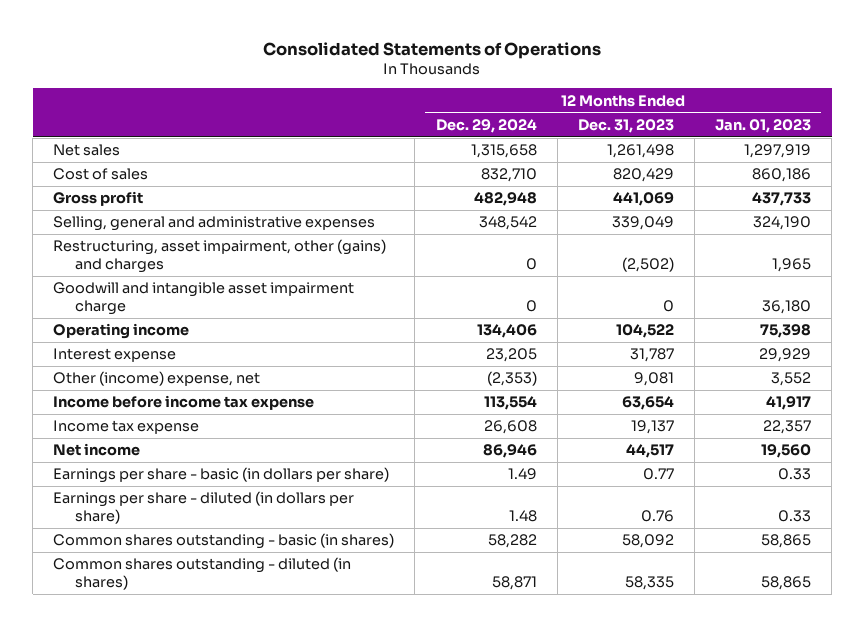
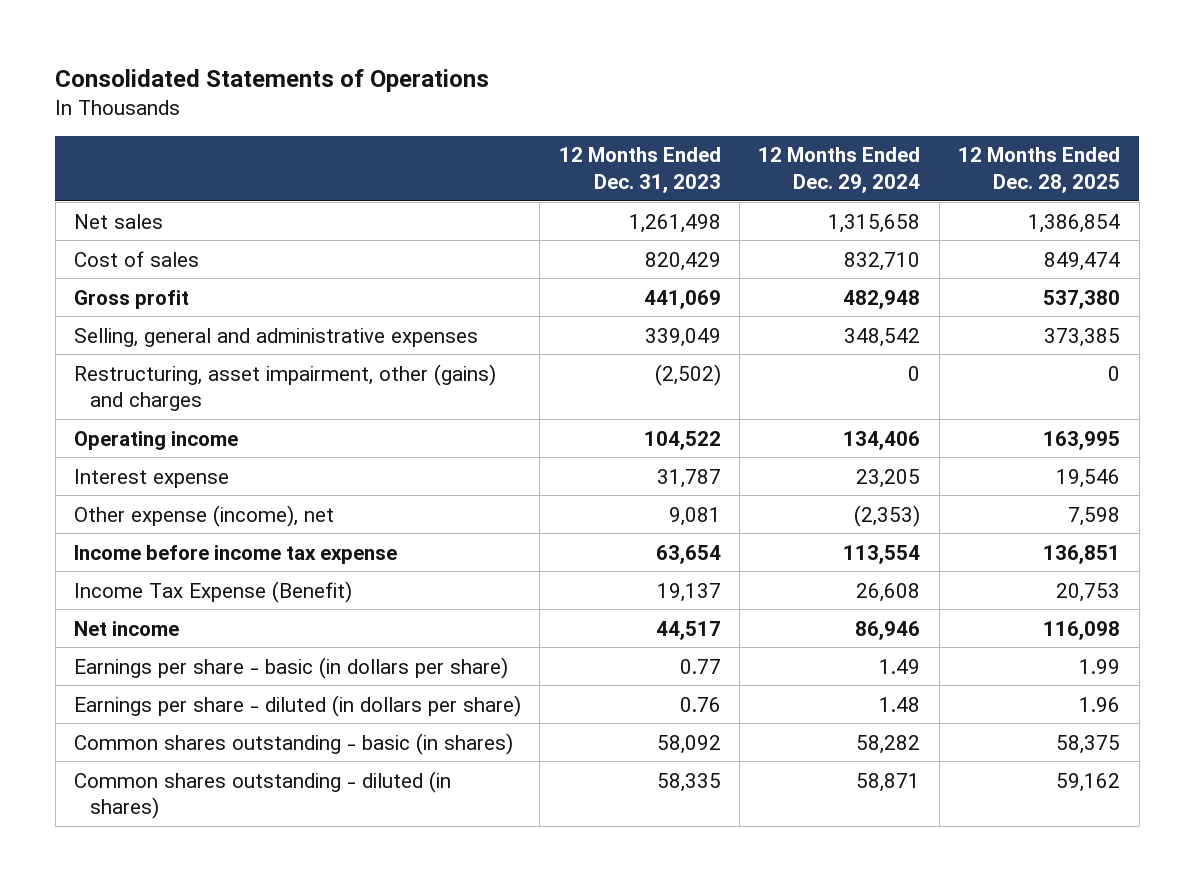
- | 12 Months Ended Dec. 29, 2024 | 12 Months Ended Dec. 31, 2023 | 12 Months Ended Jan. 01, 2023
+ | 12 Months Ended Dec. 31, 2023 | 12 Months Ended Dec. 29, 2024 | 12 Months Ended Dec. 28, 2025
- Goodwill and intangible asset impairment charge | 0 | 0 | 36,180
- Other (income) expense, net | (2,353) | 9,081 | 3,552
+ Other expense (income), net | 9,081 | (2,353) | 7,598
- Income tax expense | 26,608 | 19,137 | 22,357
+ Income Tax Expense (Benefit) | 19,137 | 26,608 | 20,753

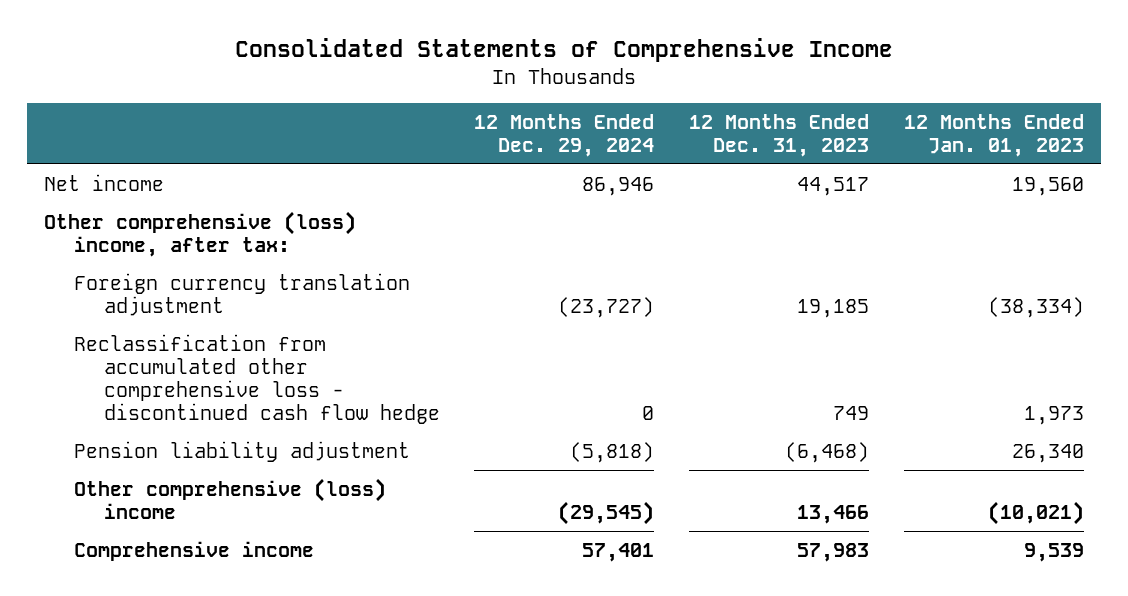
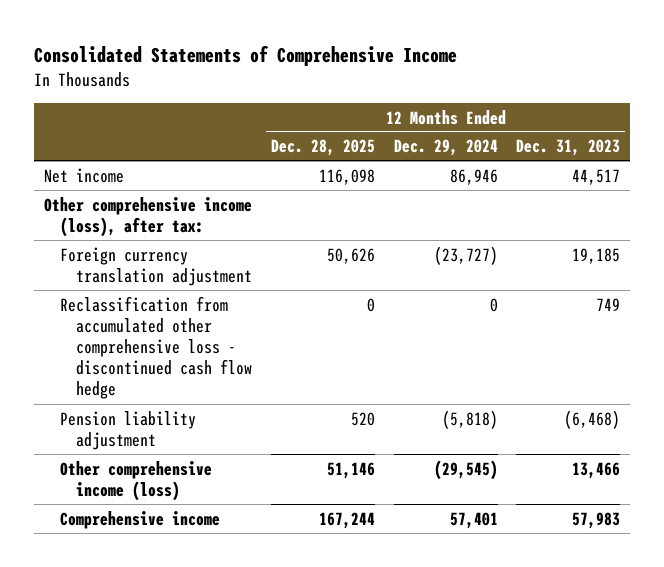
- | 12 Months Ended Dec. 29, 2024 | 12 Months Ended Dec. 31, 2023 | 12 Months Ended Jan. 01, 2023
+ | 12 Months Ended Dec. 28, 2025 | 12 Months Ended Dec. 29, 2024 | 12 Months Ended Dec. 31, 2023
- Other comprehensive (loss) income, after tax:
+ Other comprehensive income (loss), after tax:
- Other comprehensive (loss) income | (29,545) | 13,466 | (10,021)
+ Other comprehensive income (loss) | 51,146 | (29,545) | 13,466

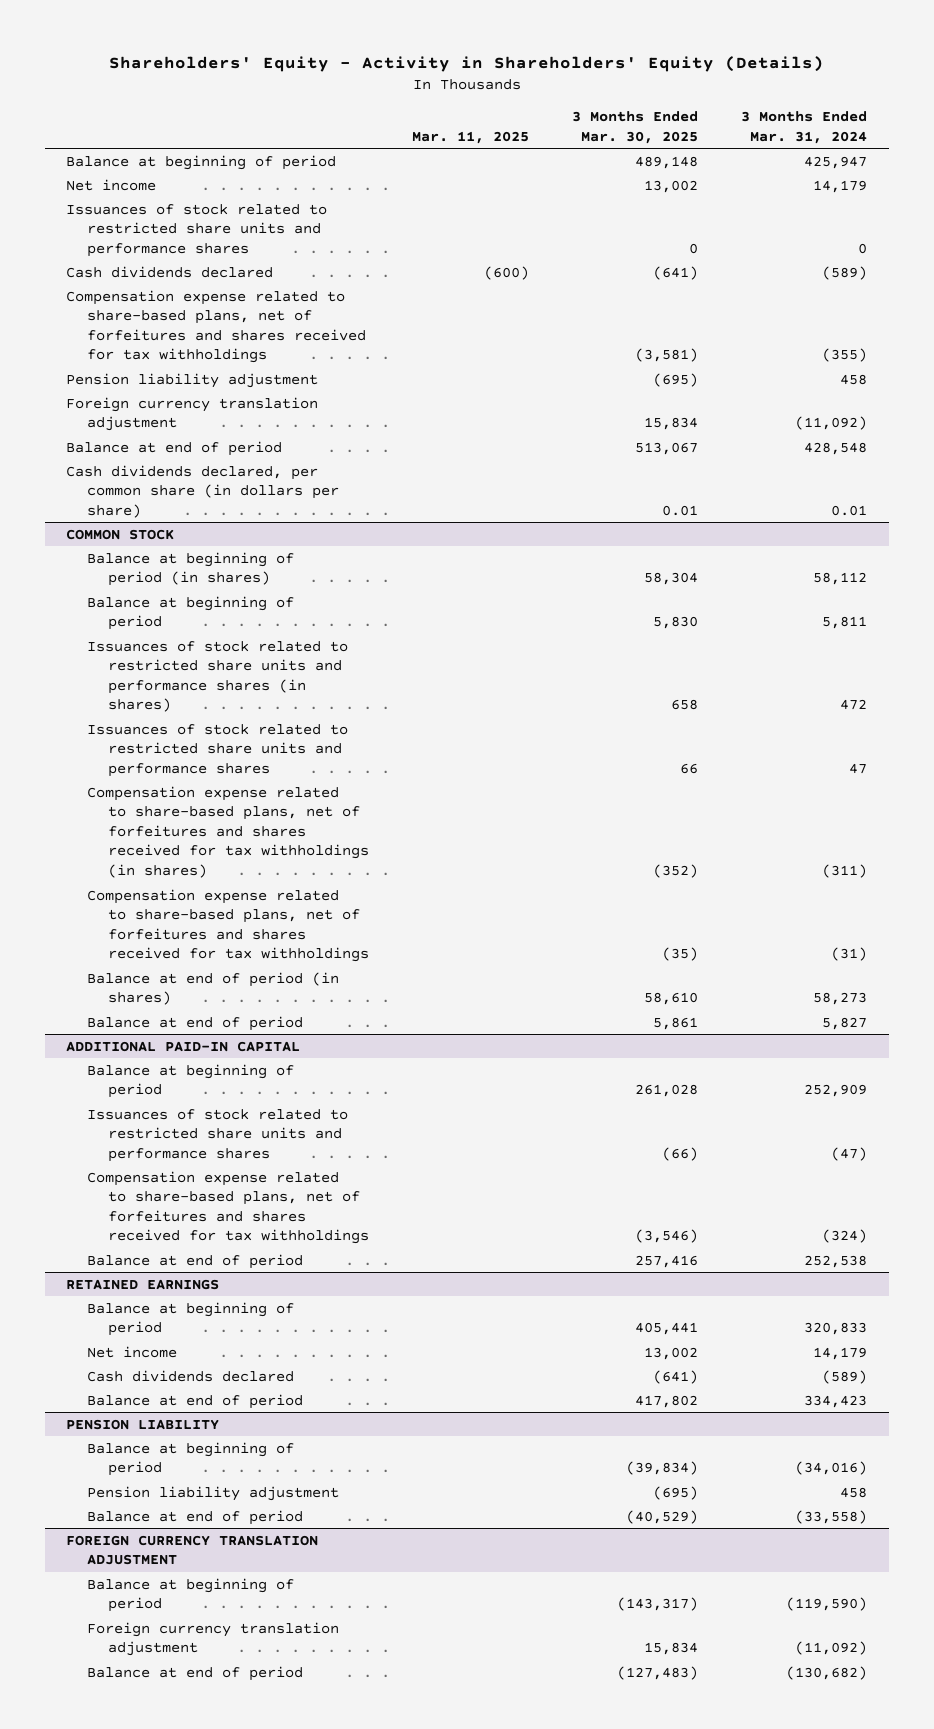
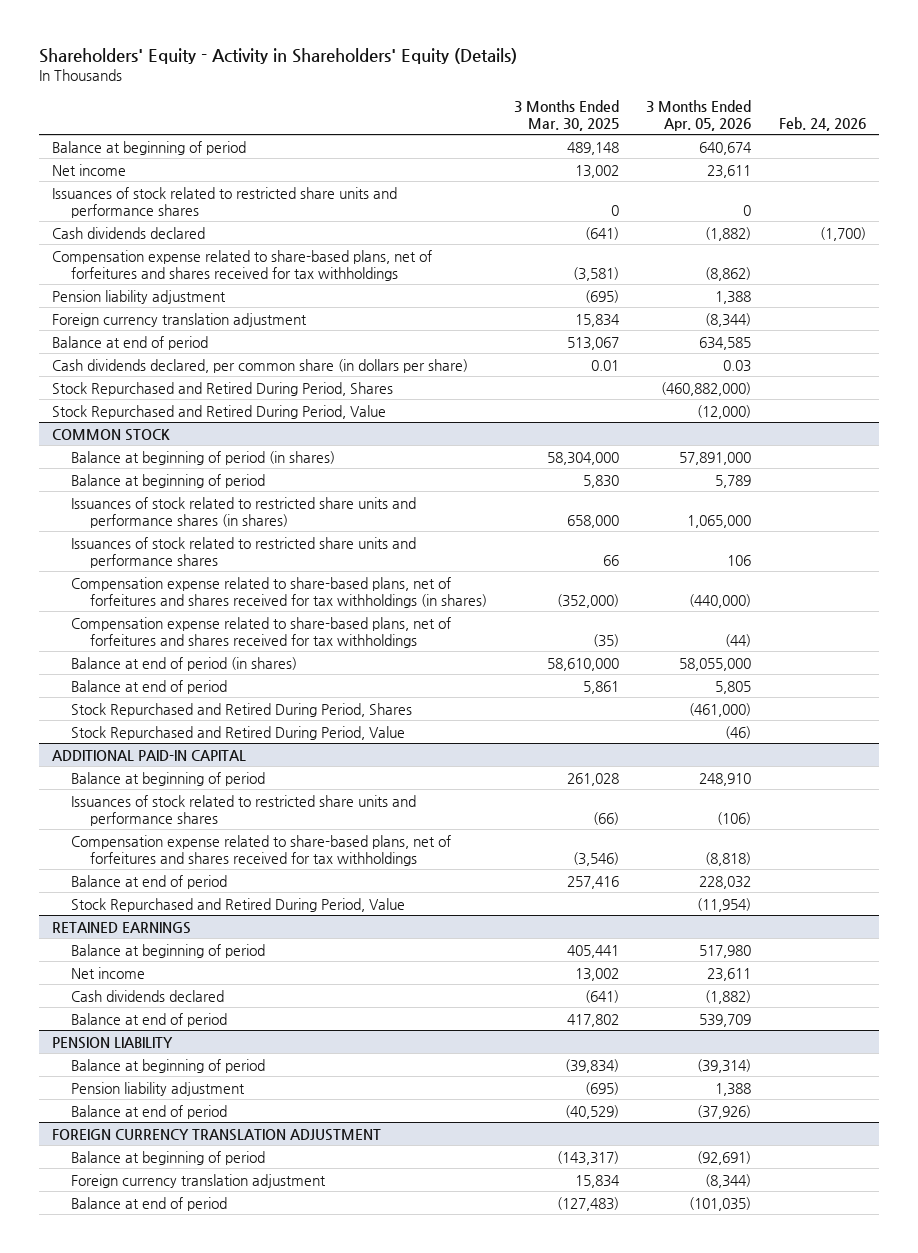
- | Mar. 11, 2025 | 3 Months Ended Mar. 30, 2025 | 3 Months Ended Mar. 31, 2024
+ | 3 Months Ended Mar. 30, 2025 | 3 Months Ended Apr. 05, 2026 | Feb. 24, 2026
+ Stock Repurchased and Retired During Period, Shares | | (460,882,000) |
+ Stock Repurchased and Retired During Period, Value | | (12,000) |
@ COMMON STOCK
- Balance at beginning of period (in shares) | | 58,304 | 58,112
+ Balance at beginning of period (in shares) | 58,304,000 | 57,891,000 |
- Issuances of stock related to restricted share units and performance shares (in shares) | | 658 | 472
+ Issuances of stock related to restricted share units and performance shares (in shares) | 658,000 | 1,065,000 |
- Compensation expense related to share-based plans, net of forfeitures and shares received for tax withholdings (in shares) | | (352) | (311)
+ Compensation expense related to share-based plans, net of forfeitures and shares received for tax withholdings (in shares) | (352,000) | (440,000) |
- Balance at end of period (in shares) | | 58,610 | 58,273
+ Balance at end of period (in shares) | 58,610,000 | 58,055,000 |
+ Stock Repurchased and Retired During Period, Shares | | (461,000) |
+ Stock Repurchased and Retired During Period, Value | | (46) |
@ ADDITIONAL PAID-IN CAPITAL
+ Stock Repurchased and Retired During Period, Value | | (11,954) |

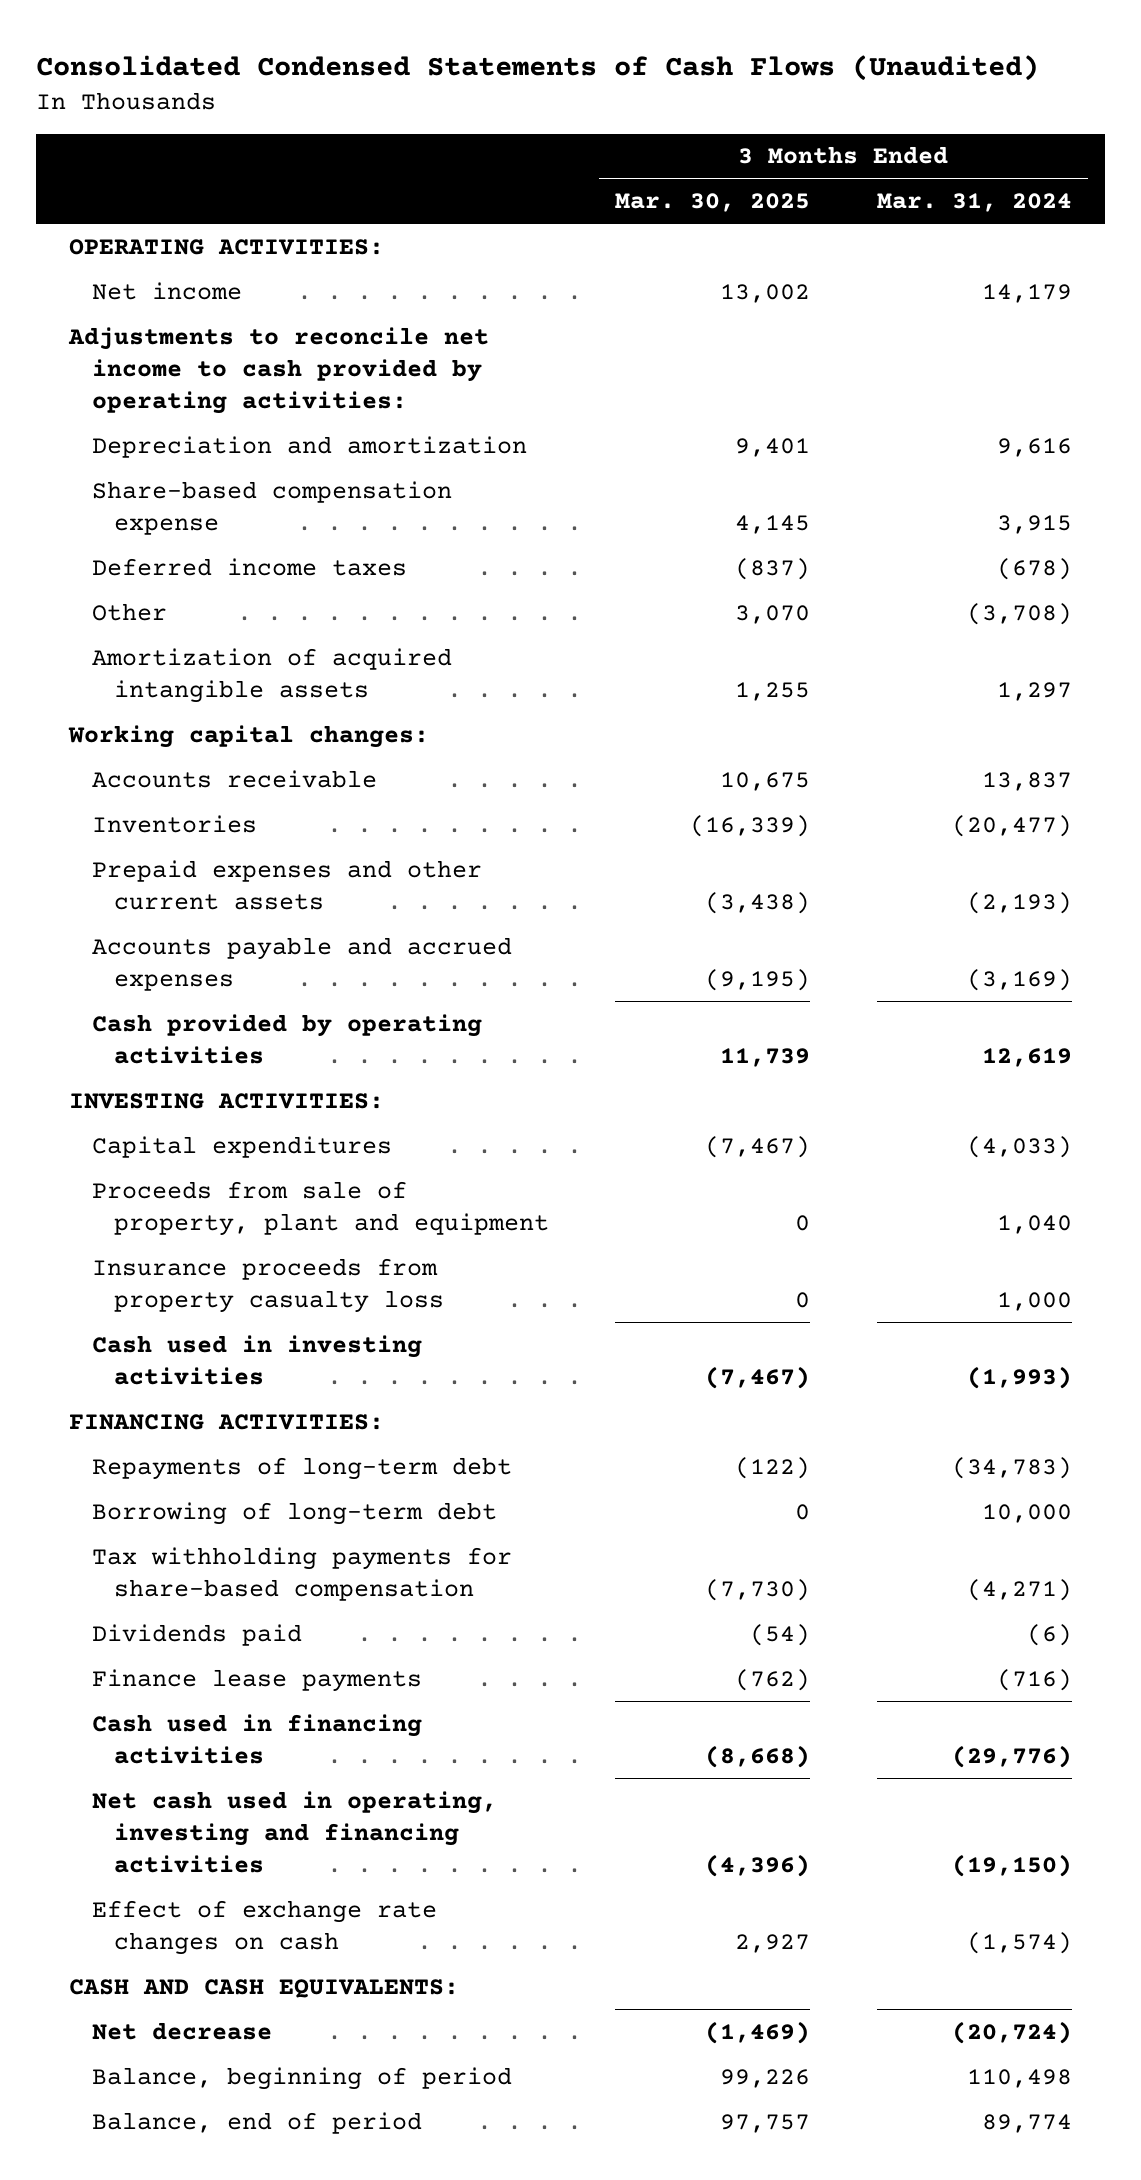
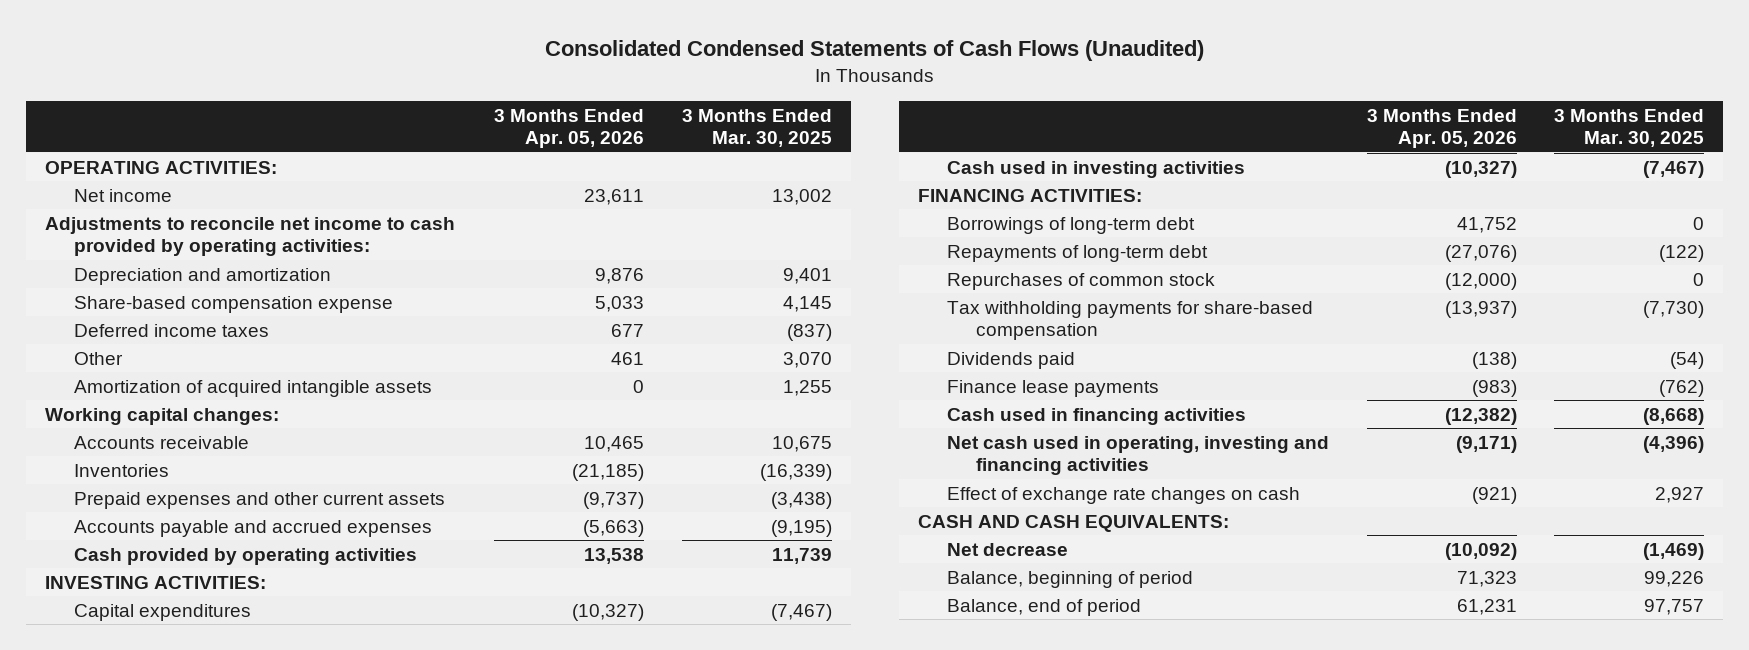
- | 3 Months Ended Mar. 30, 2025 | 3 Months Ended Mar. 31, 2024
+ | 3 Months Ended Apr. 05, 2026 | 3 Months Ended Mar. 30, 2025
- Proceeds from sale of property, plant and equipment | 0 | 1,040
- Insurance proceeds from property casualty loss | 0 | 1,000
+ Borrowings of long-term debt | 41,752 | 0
- Borrowing of long-term debt | 0 | 10,000
+ Repurchases of common stock | (12,000) | 0

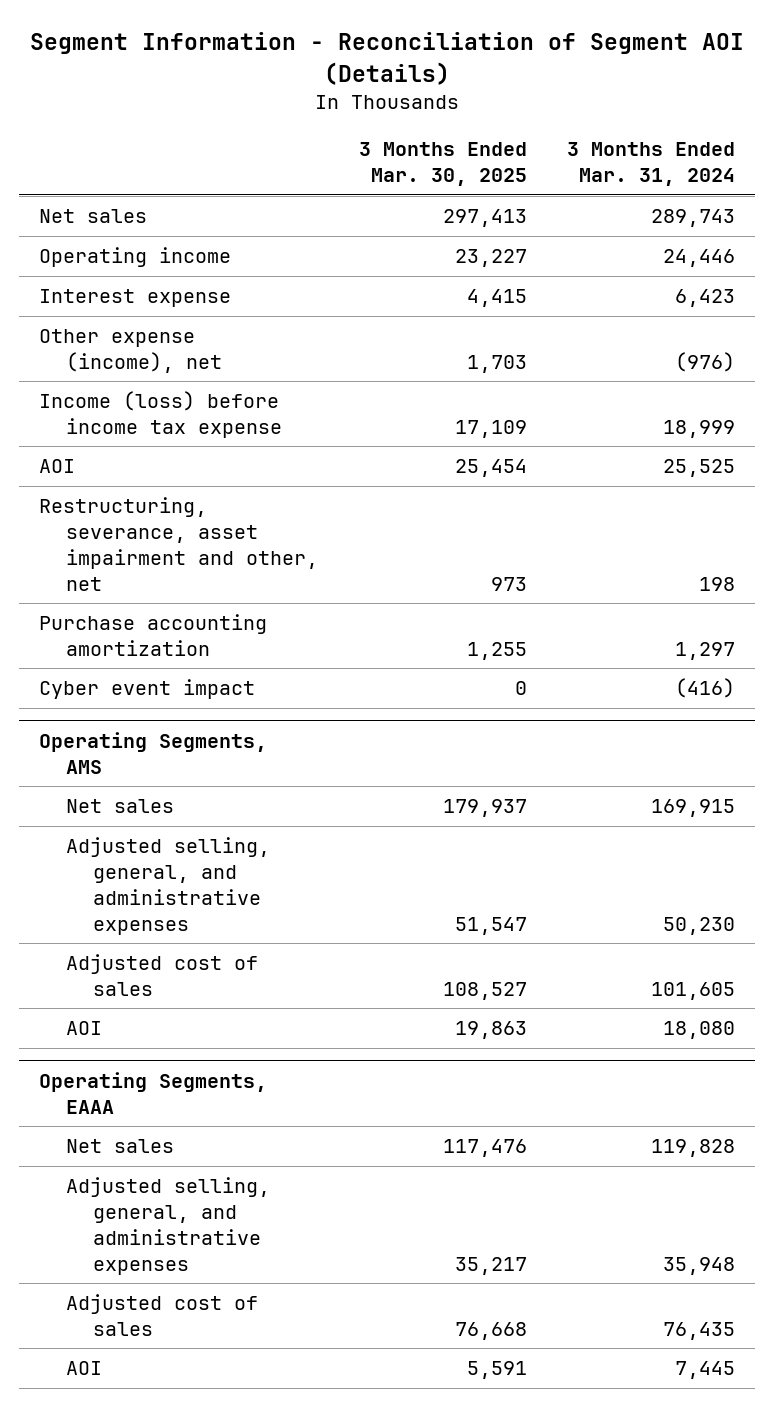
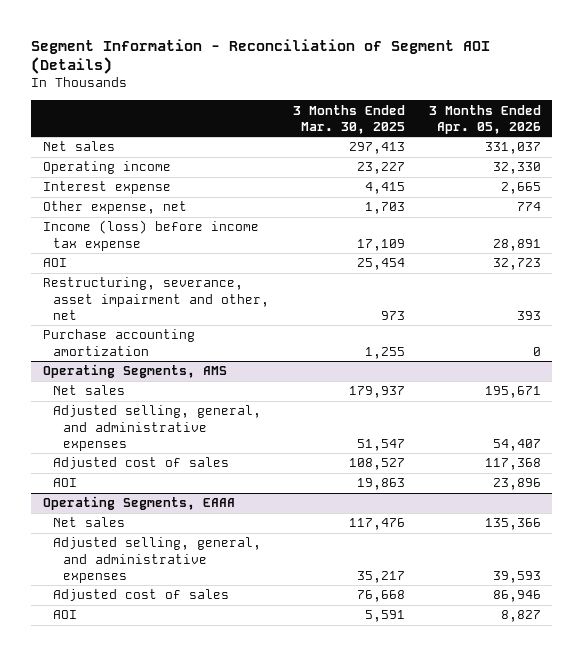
- | 3 Months Ended Mar. 30, 2025 | 3 Months Ended Mar. 31, 2024
+ | 3 Months Ended Mar. 30, 2025 | 3 Months Ended Apr. 05, 2026
- Other expense (income), net | 1,703 | (976)
+ Other expense, net | 1,703 | 774
- Cyber event impact | 0 | (416)

